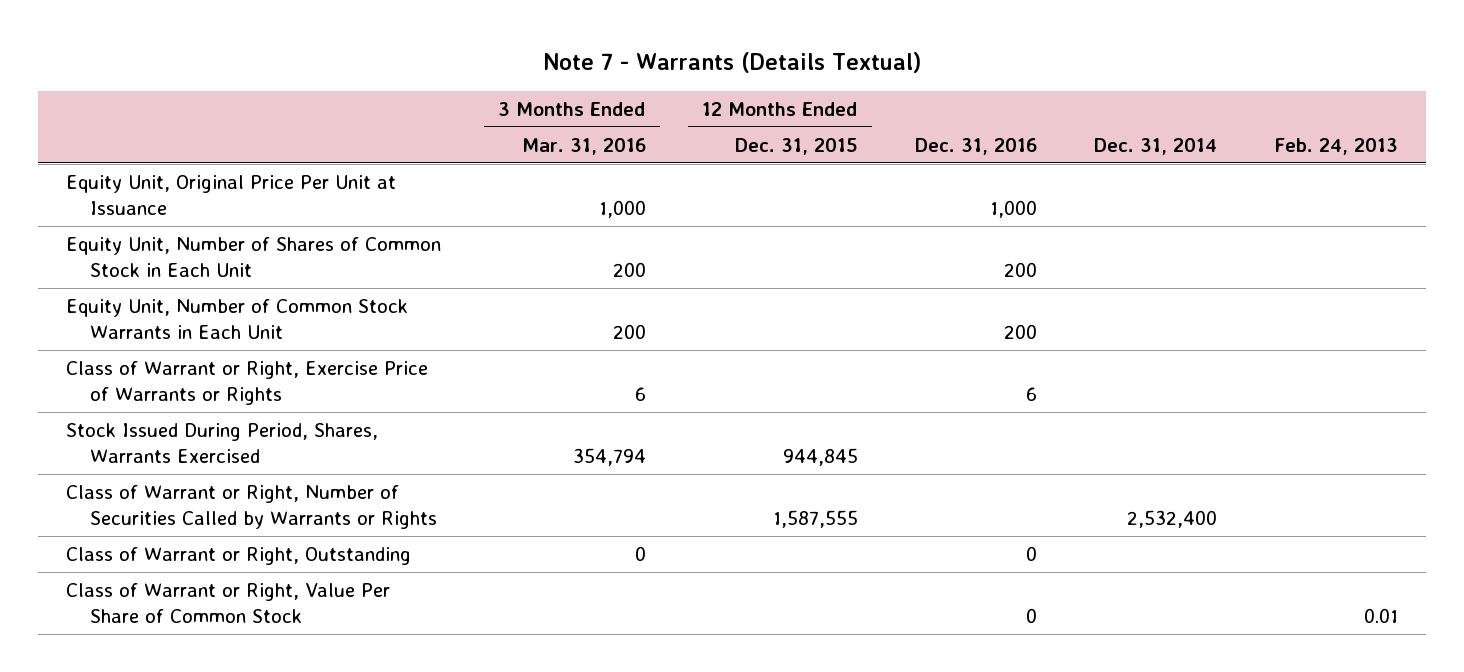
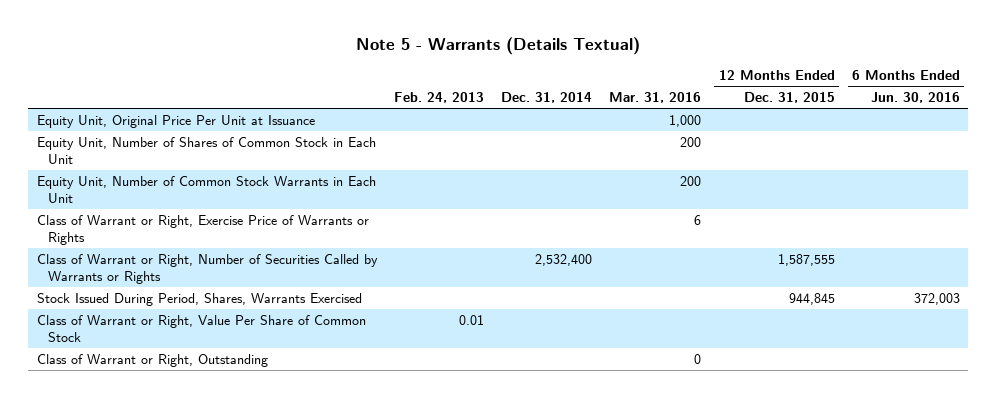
- Note 7 - Warrants (Details Textual)
+ Note 5 - Warrants (Details Textual)
- | 3 Months Ended Mar. 31, 2016 | 12 Months Ended Dec. 31, 2015 | Dec. 31, 2016 | Dec. 31, 2014 | Feb. 24, 2013
+ | Feb. 24, 2013 | Dec. 31, 2014 | Mar. 31, 2016 | 12 Months Ended Dec. 31, 2015 | 6 Months Ended Jun. 30, 2016
moved down: Stock Issued During Period, Shares, Warrants Exercised | | | | 944,845 | 372,003
moved down: Class of Warrant or Right, Outstanding | | | 0 | |

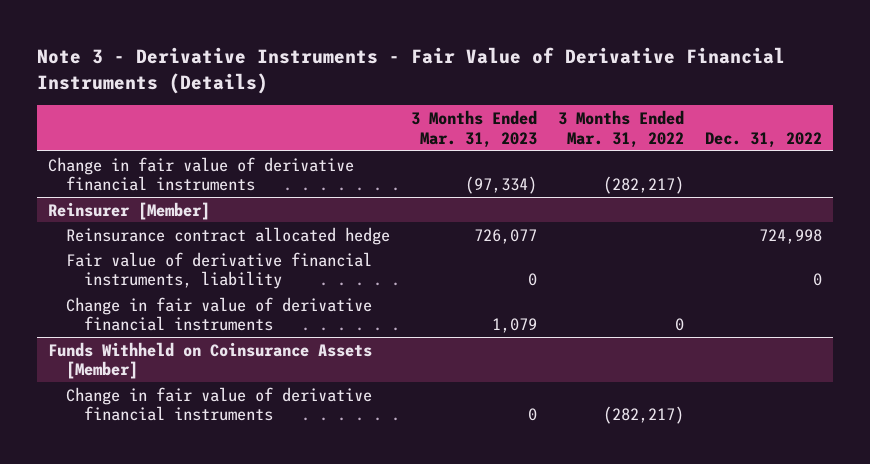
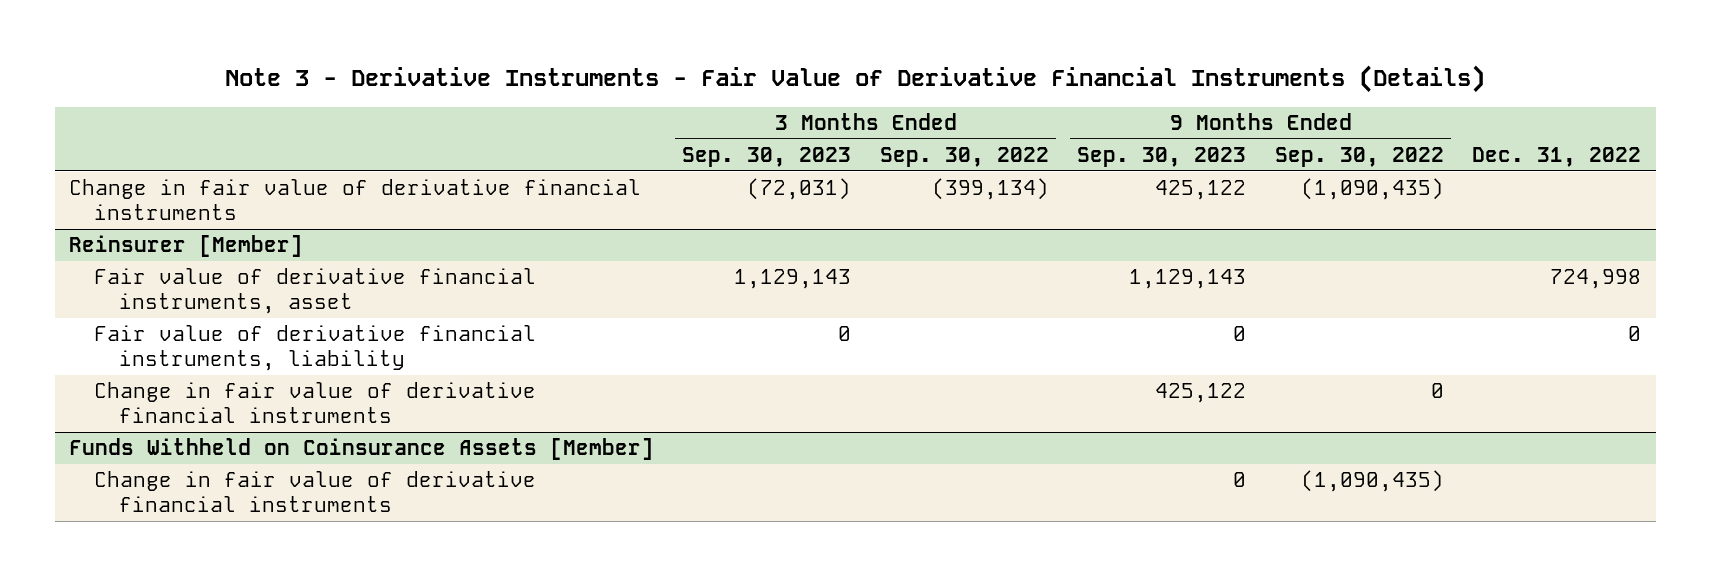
- | 3 Months Ended Mar. 31, 2023 | 3 Months Ended Mar. 31, 2022 | Dec. 31, 2022
+ | 3 Months Ended Sep. 30, 2023 | 3 Months Ended Sep. 30, 2022 | 9 Months Ended Sep. 30, 2023 | 9 Months Ended Sep. 30, 2022 | Dec. 31, 2022
@ Reinsurer [Member]
- Reinsurance contract allocated hedge | 726,077 | | 724,998
+ Fair value of derivative financial instruments, asset | 1,129,143 | | 1,129,143 | | 724,998

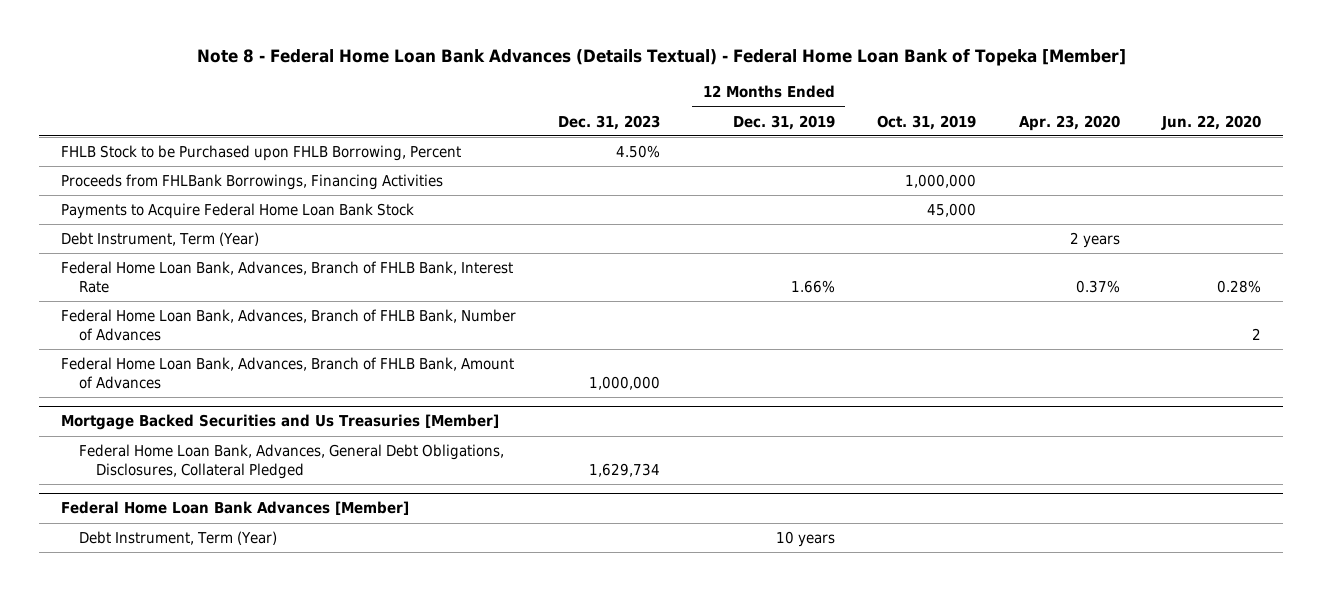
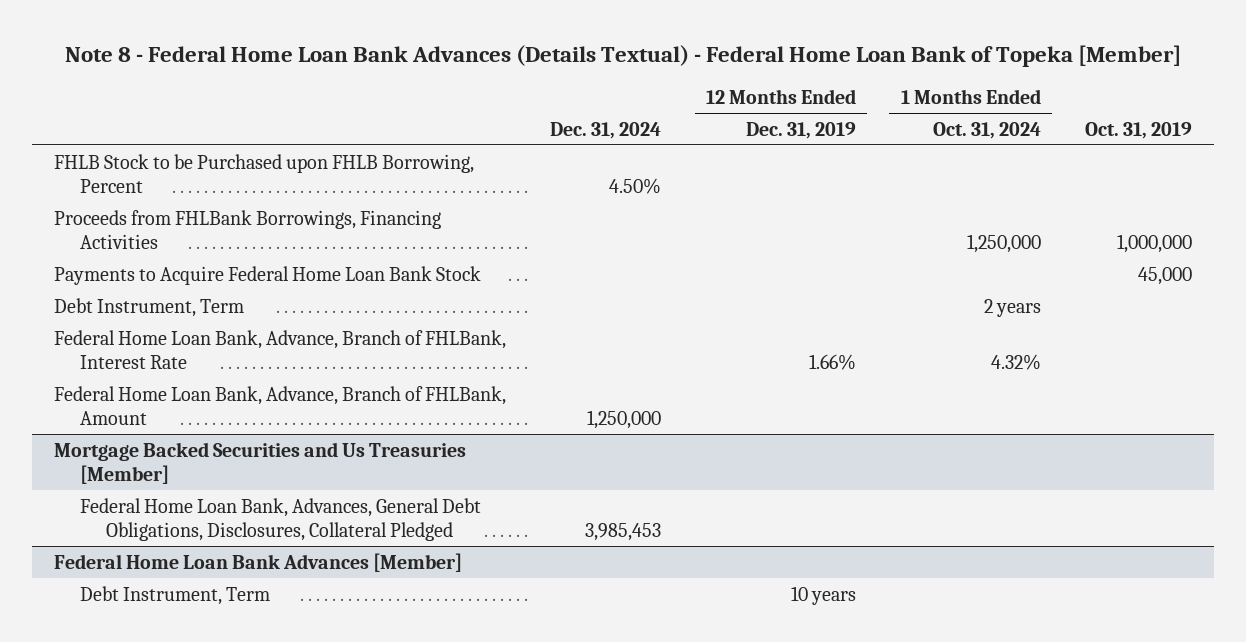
- | Dec. 31, 2023 | 12 Months Ended Dec. 31, 2019 | Oct. 31, 2019 | Apr. 23, 2020 | Jun. 22, 2020
+ | Dec. 31, 2024 | 12 Months Ended Dec. 31, 2019 | 1 Months Ended Oct. 31, 2024 | Oct. 31, 2019
- Debt Instrument, Term (Year) | | | | 2 years |
- Federal Home Loan Bank, Advances, Branch of FHLB Bank, Interest Rate | | 1.66% | | 0.37% | 0.28%
- Federal Home Loan Bank, Advances, Branch of FHLB Bank, Number of Advances | | | | | 2
- Federal Home Loan Bank, Advances, Branch of FHLB Bank, Amount of Advances | 1,000,000 | | | |
+ Debt Instrument, Term | | | 2 years |
+ Federal Home Loan Bank, Advance, Branch of FHLBank, Interest Rate | | 1.66% | 4.32% |
+ Federal Home Loan Bank, Advance, Branch of FHLBank, Amount | 1,250,000 | | |
@ Federal Home Loan Bank Advances [Member]
- Debt Instrument, Term (Year) | | 10 years | | |
+ Debt Instrument, Term | | 10 years | |

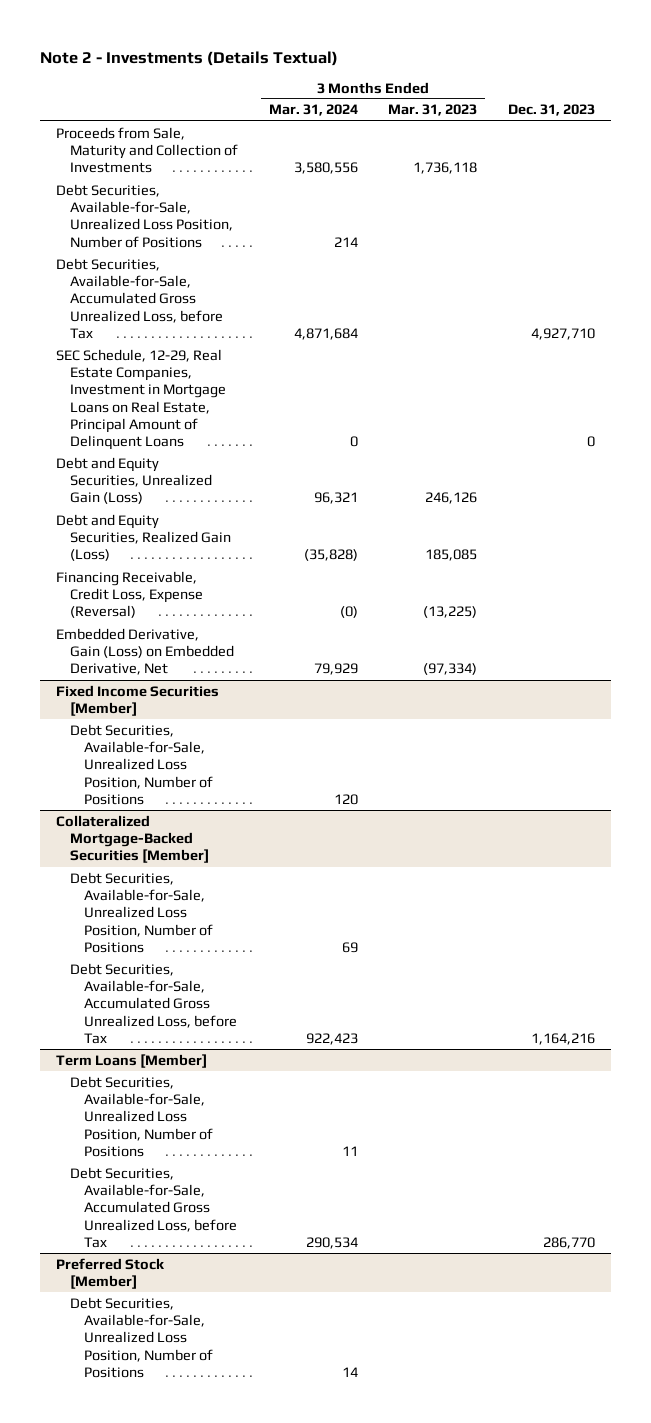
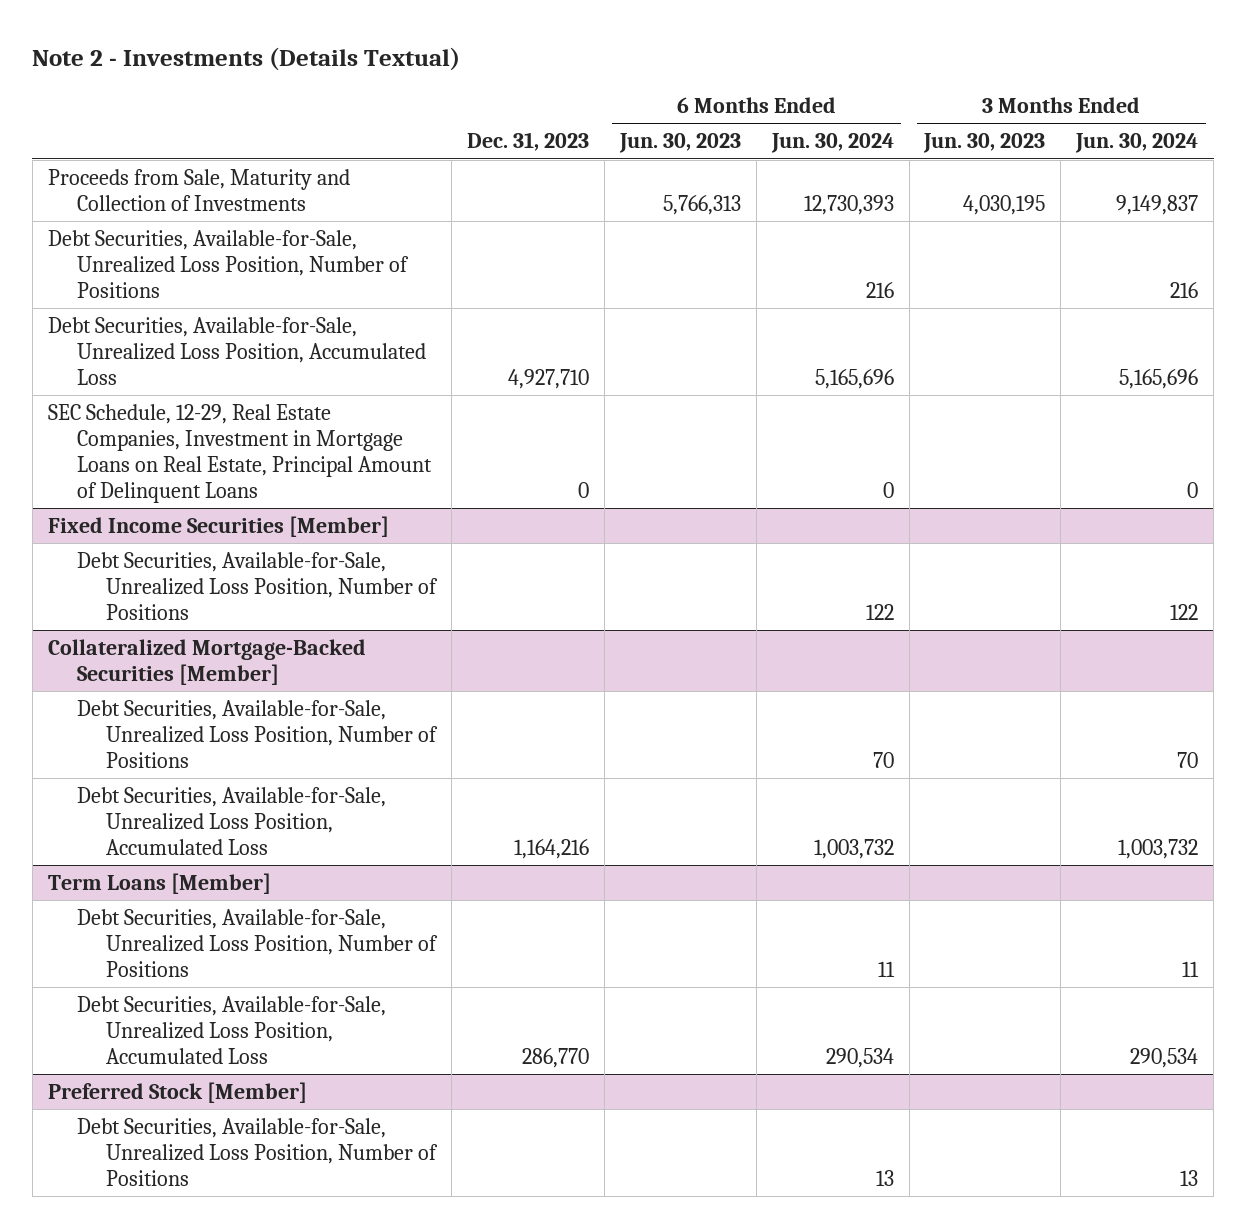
- | 3 Months Ended Mar. 31, 2024 | 3 Months Ended Mar. 31, 2023 | Dec. 31, 2023
+ | Dec. 31, 2023 | 6 Months Ended Jun. 30, 2023 | 6 Months Ended Jun. 30, 2024 | 3 Months Ended Jun. 30, 2023 | 3 Months Ended Jun. 30, 2024
- Debt Securities, Available-for-Sale, Accumulated Gross Unrealized Loss, before Tax | 4,871,684 | | 4,927,710
+ Debt Securities, Available-for-Sale, Unrealized Loss Position, Accumulated Loss | 4,927,710 | | 5,165,696 | | 5,165,696
- Debt and Equity Securities, Unrealized Gain (Loss) | 96,321 | 246,126 |
- Debt and Equity Securities, Realized Gain (Loss) | (35,828) | 185,085 |
- Financing Receivable, Credit Loss, Expense (Reversal) | (0) | (13,225) |
- Embedded Derivative, Gain (Loss) on Embedded Derivative, Net | 79,929 | (97,334) |
@ Collateralized Mortgage-Backed Securities [Member]
- Debt Securities, Available-for-Sale, Accumulated Gross Unrealized Loss, before Tax | 922,423 | | 1,164,216
+ Debt Securities, Available-for-Sale, Unrealized Loss Position, Accumulated Loss | 1,164,216 | | 1,003,732 | | 1,003,732
@ Term Loans [Member]
- Debt Securities, Available-for-Sale, Accumulated Gross Unrealized Loss, before Tax | 290,534 | | 286,770
+ Debt Securities, Available-for-Sale, Unrealized Loss Position, Accumulated Loss | 286,770 | | 290,534 | | 290,534

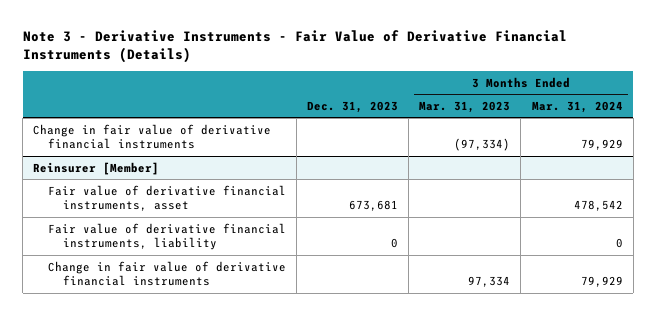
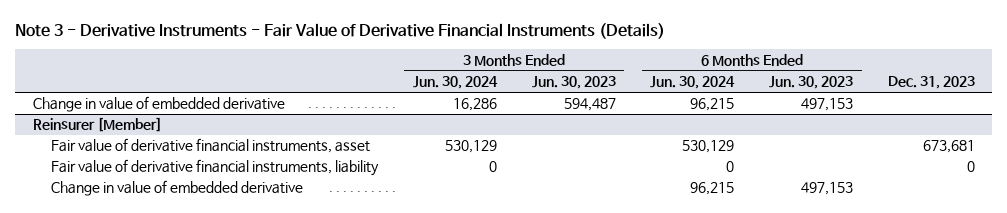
- | Dec. 31, 2023 | 3 Months Ended Mar. 31, 2023 | 3 Months Ended Mar. 31, 2024
+ | 3 Months Ended Jun. 30, 2024 | 3 Months Ended Jun. 30, 2023 | 6 Months Ended Jun. 30, 2024 | 6 Months Ended Jun. 30, 2023 | Dec. 31, 2023
- Change in fair value of derivative financial instruments | | (97,334) | 79,929
+ Change in value of embedded derivative | 16,286 | 594,487 | 96,215 | 497,153 |
@ Reinsurer [Member]
- Change in fair value of derivative financial instruments | | 97,334 | 79,929
+ Change in value of embedded derivative | | | 96,215 | 497,153 |

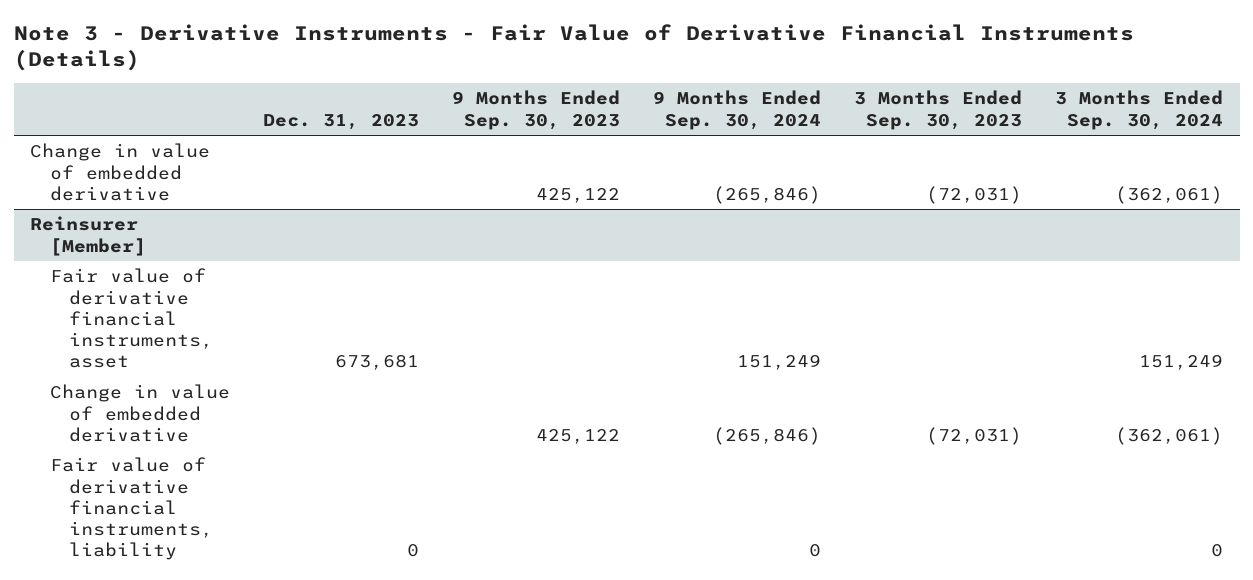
- | 3 Months Ended Jun. 30, 2024 | 3 Months Ended Jun. 30, 2023 | 6 Months Ended Jun. 30, 2024 | 6 Months Ended Jun. 30, 2023 | Dec. 31, 2023
+ | Dec. 31, 2023 | 9 Months Ended Sep. 30, 2023 | 9 Months Ended Sep. 30, 2024 | 3 Months Ended Sep. 30, 2023 | 3 Months Ended Sep. 30, 2024
@ Reinsurer [Member]
moved down: Fair value of derivative financial instruments, liability | 0 | | 0 | | 0

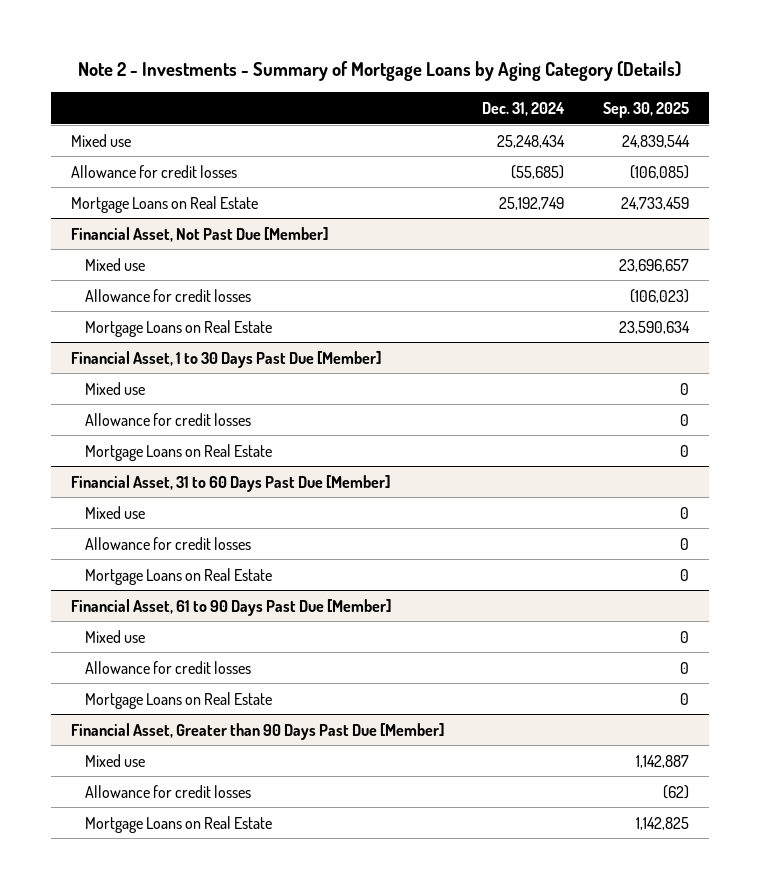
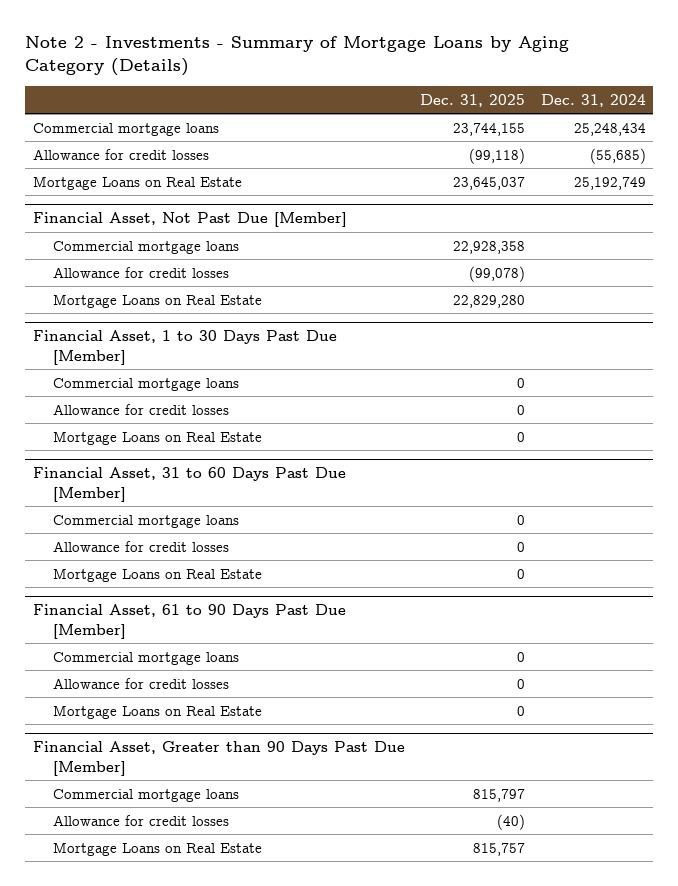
- | Dec. 31, 2024 | Sep. 30, 2025
+ | Dec. 31, 2025 | Dec. 31, 2024
- Mixed use | 25,248,434 | 24,839,544
+ Commercial mortgage loans | 23,744,155 | 25,248,434
@ Financial Asset, Not Past Due [Member]
- Mixed use | | 23,696,657
+ Commercial mortgage loans | 22,928,358 |
@ Financial Asset, 1 to 30 Days Past Due [Member]
- Mixed use | | 0
+ Commercial mortgage loans | 0 |
@ Financial Asset, 31 to 60 Days Past Due [Member]
- Mixed use | | 0
+ Commercial mortgage loans | 0 |
@ Financial Asset, 61 to 90 Days Past Due [Member]
- Mixed use | | 0
+ Commercial mortgage loans | 0 |
@ Financial Asset, Greater than 90 Days Past Due [Member]
- Mixed use | | 1,142,887
+ Commercial mortgage loans | 815,797 |

